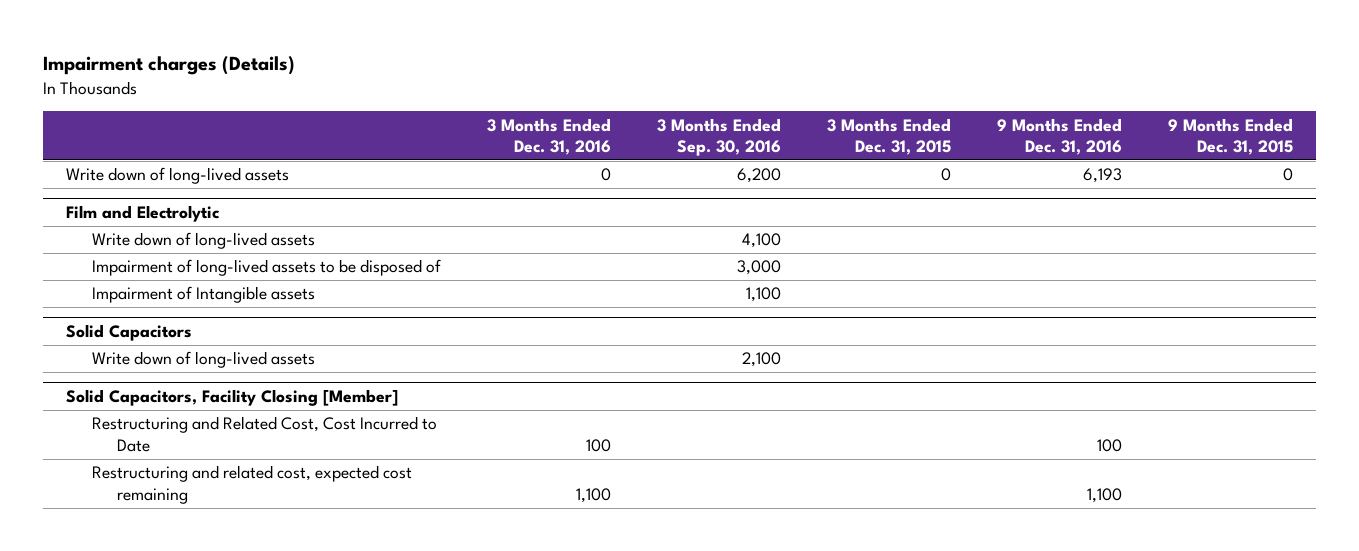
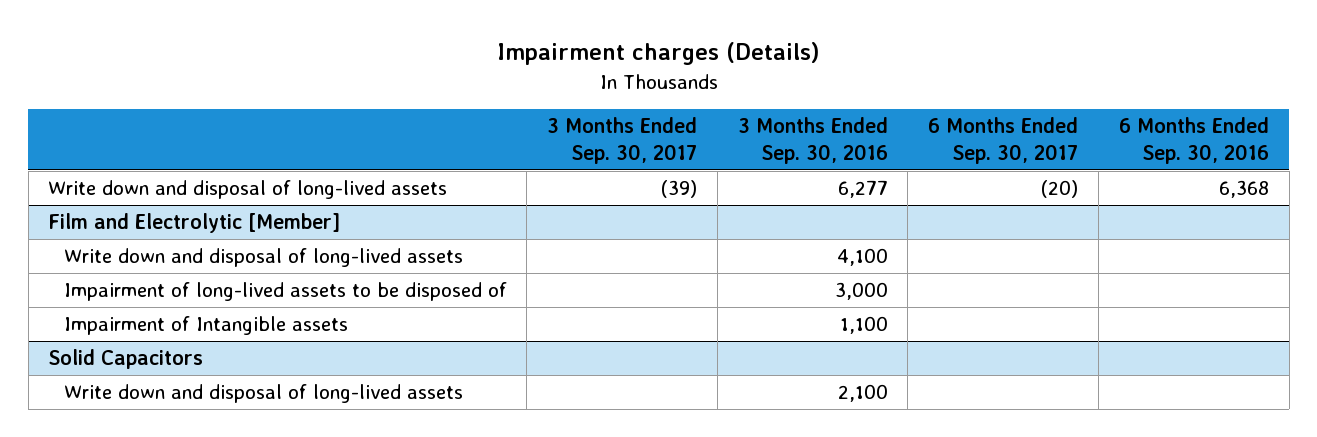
- | 3 Months Ended Dec. 31, 2016 | 3 Months Ended Sep. 30, 2016 | 3 Months Ended Dec. 31, 2015 | 9 Months Ended Dec. 31, 2016 | 9 Months Ended Dec. 31, 2015
+ | 3 Months Ended Sep. 30, 2017 | 3 Months Ended Sep. 30, 2016 | 6 Months Ended Sep. 30, 2017 | 6 Months Ended Sep. 30, 2016
- Write down of long-lived assets | 0 | 6,200 | 0 | 6,193 | 0
- Film and Electrolytic
- Write down of long-lived assets | | 4,100 | | |
+ Write down and disposal of long-lived assets | (39) | 6,277 | (20) | 6,368
+ Film and Electrolytic [Member]
+ Write down and disposal of long-lived assets | | 4,100 | |
@ Solid Capacitors
- Write down of long-lived assets | | 2,100 | | |
- Solid Capacitors, Facility Closing [Member]
- Restructuring and Related Cost, Cost Incurred to Date | 100 | | | 100 |
- Restructuring and related cost, expected cost remaining | 1,100 | | | 1,100 |
@ Solid Capacitors
+ Write down and disposal of long-lived assets | | 2,100 | |

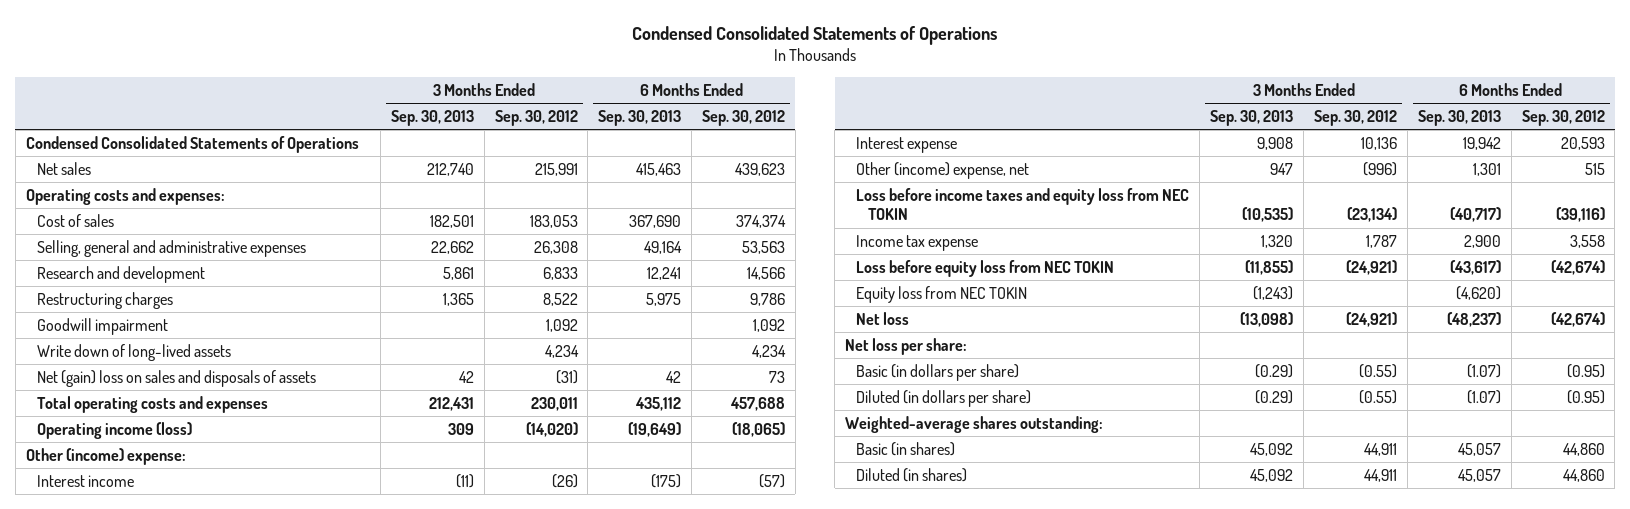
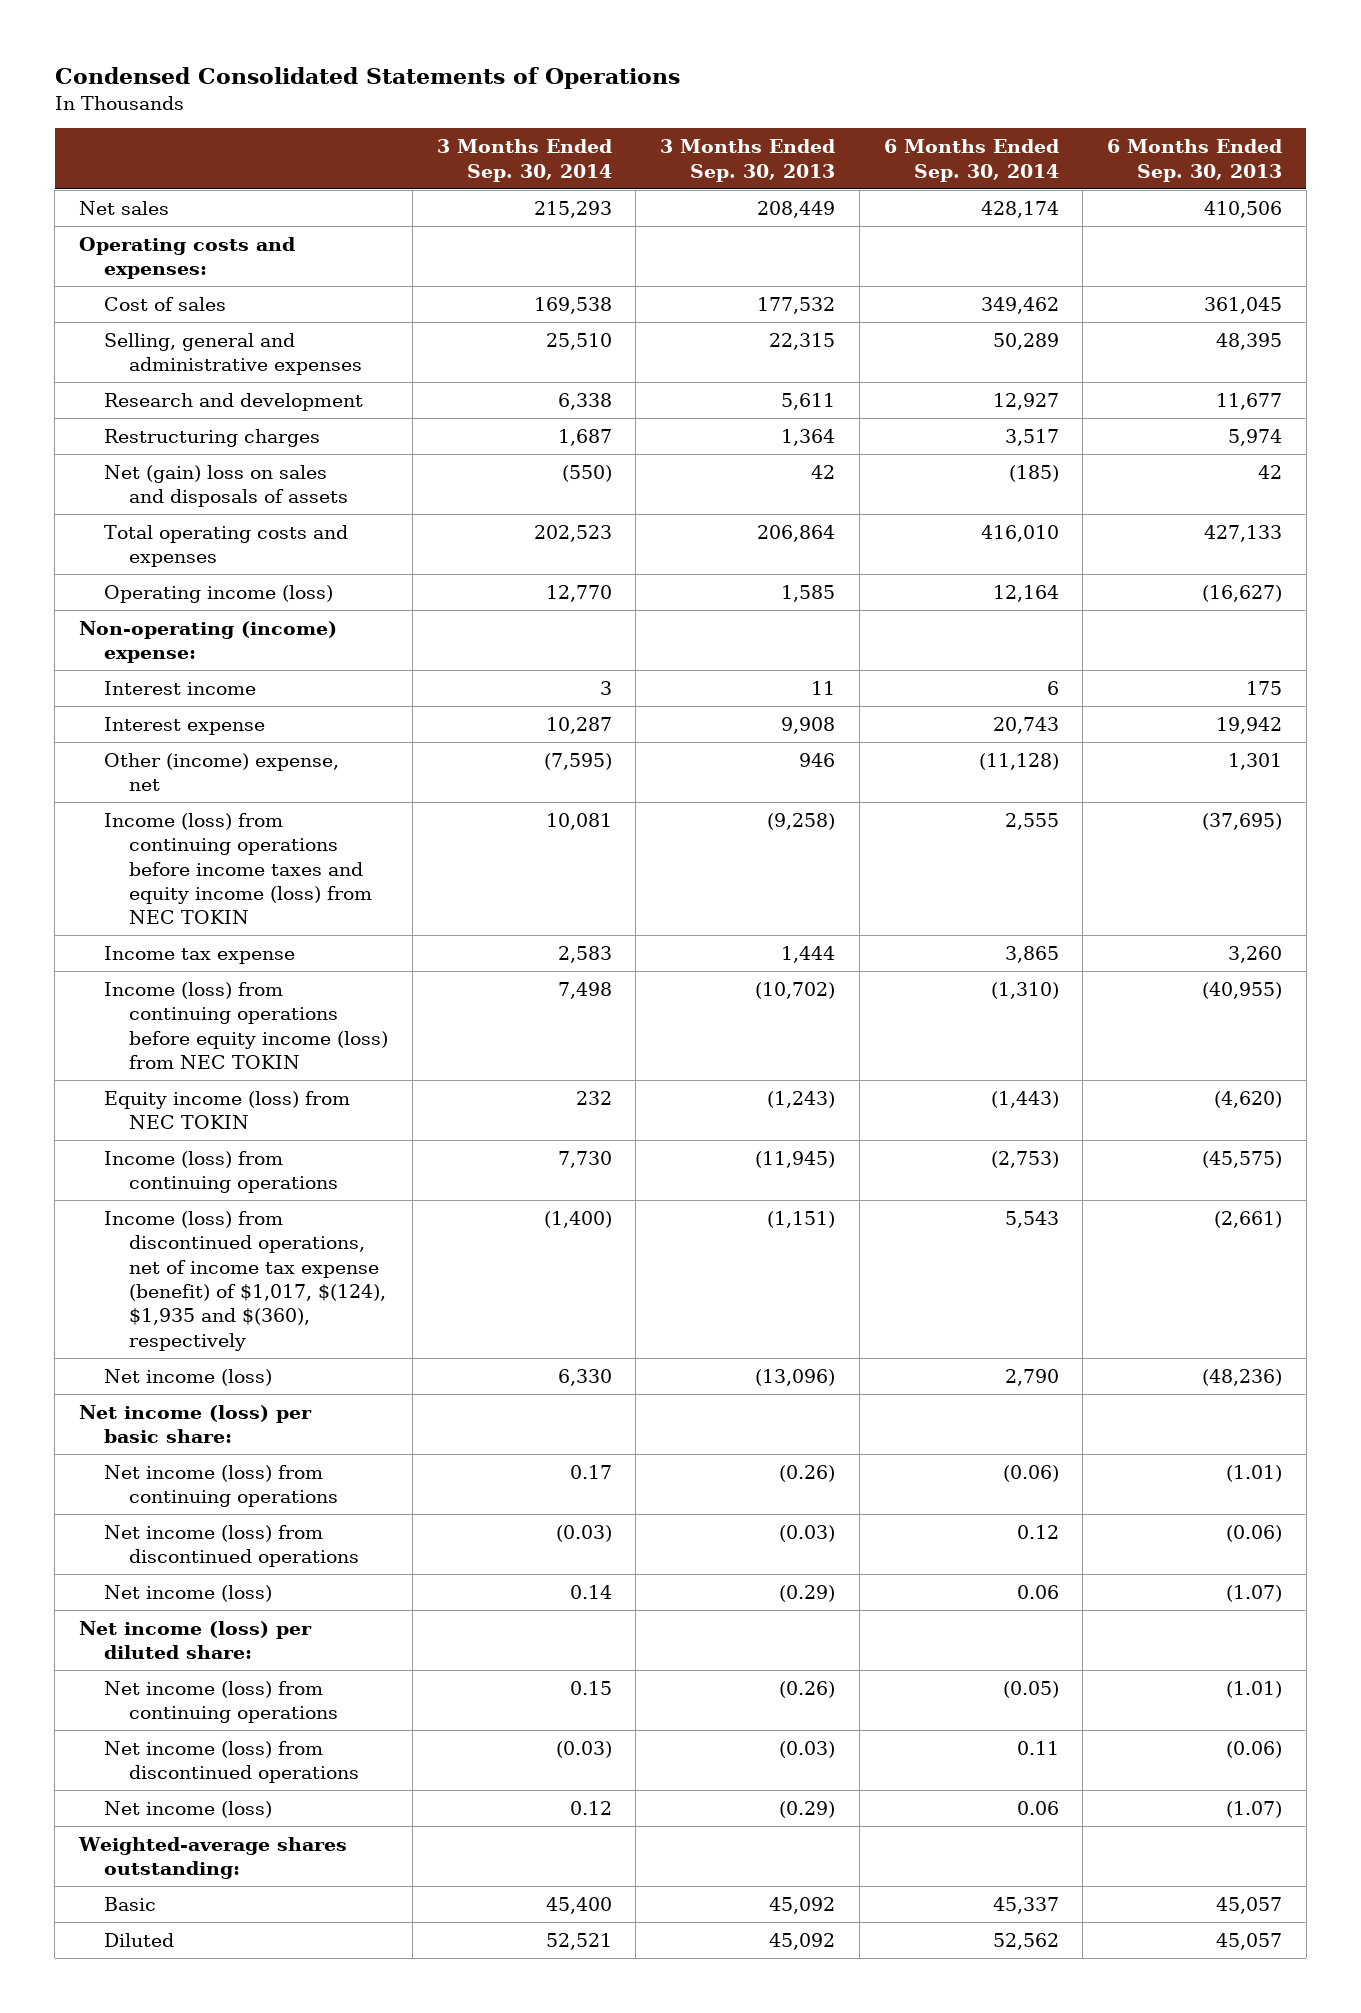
- | 3 Months Ended Sep. 30, 2013 | 3 Months Ended Sep. 30, 2012 | 6 Months Ended Sep. 30, 2013 | 6 Months Ended Sep. 30, 2012
+ | 3 Months Ended Sep. 30, 2014 | 3 Months Ended Sep. 30, 2013 | 6 Months Ended Sep. 30, 2014 | 6 Months Ended Sep. 30, 2013
- Condensed Consolidated Statements of Operations
- Net sales | 212,740 | 215,991 | 415,463 | 439,623
+ Net sales | 215,293 | 208,449 | 428,174 | 410,506
- Cost of sales | 182,501 | 183,053 | 367,690 | 374,374
- Selling, general and administrative expenses | 22,662 | 26,308 | 49,164 | 53,563
- Research and development | 5,861 | 6,833 | 12,241 | 14,566
- Restructuring charges | 1,365 | 8,522 | 5,975 | 9,786
- Goodwill impairment | | 1,092 | | 1,092
- Write down of long-lived assets | | 4,234 | | 4,234
+ Cost of sales | 169,538 | 177,532 | 349,462 | 361,045
+ Selling, general and administrative expenses | 25,510 | 22,315 | 50,289 | 48,395
+ Research and development | 6,338 | 5,611 | 12,927 | 11,677
+ Restructuring charges | 1,687 | 1,364 | 3,517 | 5,974
- Total operating costs and expenses | 212,431 | 230,011 | 435,112 | 457,688
- Operating income (loss) | 309 | (14,020) | (19,649) | (18,065)
- Other (income) expense:
- Interest income | (11) | (26) | (175) | (57)
+ Total operating costs and expenses | 202,523 | 206,864 | 416,010 | 427,133
+ Operating income (loss) | 12,770 | 1,585 | 12,164 | (16,627)
+ Non-operating (income) expense:
+ Interest income | 3 | 11 | 6 | 175
- Other (income) expense, net | 947 | (996) | 1,301 | 515
- Loss before income taxes and equity loss from NEC TOKIN | (10,535) | (23,134) | (40,717) | (39,116)
- Income tax expense | 1,320 | 1,787 | 2,900 | 3,558
- Loss before equity loss from NEC TOKIN | (11,855) | (24,921) | (43,617) | (42,674)
- Equity loss from NEC TOKIN | (1,243) | | (4,620) |
- Net loss | (13,098) | (24,921) | (48,237) | (42,674)
- Net loss per share:
- Basic (in dollars per share) | (0.29) | (0.55) | (1.07) | (0.95)
- Diluted (in dollars per share) | (0.29) | (0.55) | (1.07) | (0.95)
+ Other (income) expense, net | (7,595) | 946 | (11,128) | 1,301
+ Income (loss) from continuing operations before income taxes and equity income (loss) from NEC TOKIN | 10,081 | (9,258) | 2,555 | (37,695)
+ Income tax expense | 2,583 | 1,444 | 3,865 | 3,260
+ Income (loss) from continuing operations before equity income (loss) from NEC TOKIN | 7,498 | (10,702) | (1,310) | (40,955)
+ Equity income (loss) from NEC TOKIN | 232 | (1,243) | (1,443) | (4,620)
+ Income (loss) from continuing operations | 7,730 | (11,945) | (2,753) | (45,575)
+ Income (loss) from discontinued operations, net of income tax expense (benefit) of $1,017, $(124), $1,935 and $(360), respectively | (1,400) | (1,151) | 5,543 | (2,661)
+ Net income (loss) | 6,330 | (13,096) | 2,790 | (48,236)
+ Net income (loss) per basic share:
+ Net income (loss) from continuing operations | 0.17 | (0.26) | (0.06) | (1.01)
+ Net income (loss) from discontinued operations | (0.03) | (0.03) | 0.12 | (0.06)
+ Net income (loss) | 0.14 | (0.29) | 0.06 | (1.07)
+ Net income (loss) per diluted share:
+ Net income (loss) from continuing operations | 0.15 | (0.26) | (0.05) | (1.01)
+ Net income (loss) from discontinued operations | (0.03) | (0.03) | 0.11 | (0.06)
+ Net income (loss) | 0.12 | (0.29) | 0.06 | (1.07)
- Basic (in shares) | 45,092 | 44,911 | 45,057 | 44,860
- Diluted (in shares) | 45,092 | 44,911 | 45,057 | 44,860
+ Basic | 45,400 | 45,092 | 45,337 | 45,057
+ Diluted | 52,521 | 45,092 | 52,562 | 45,057

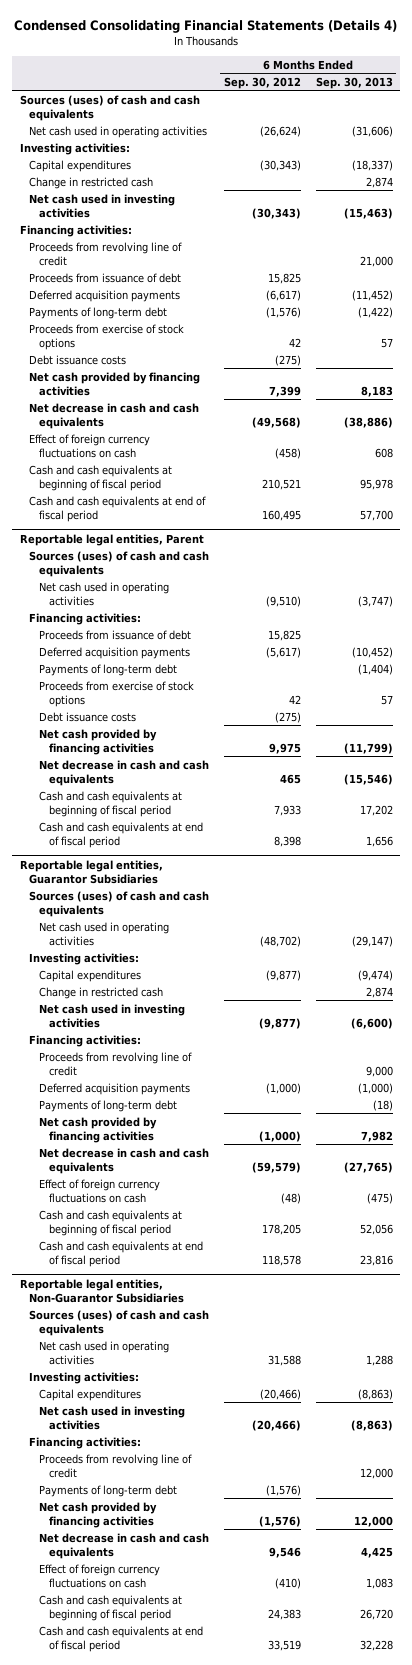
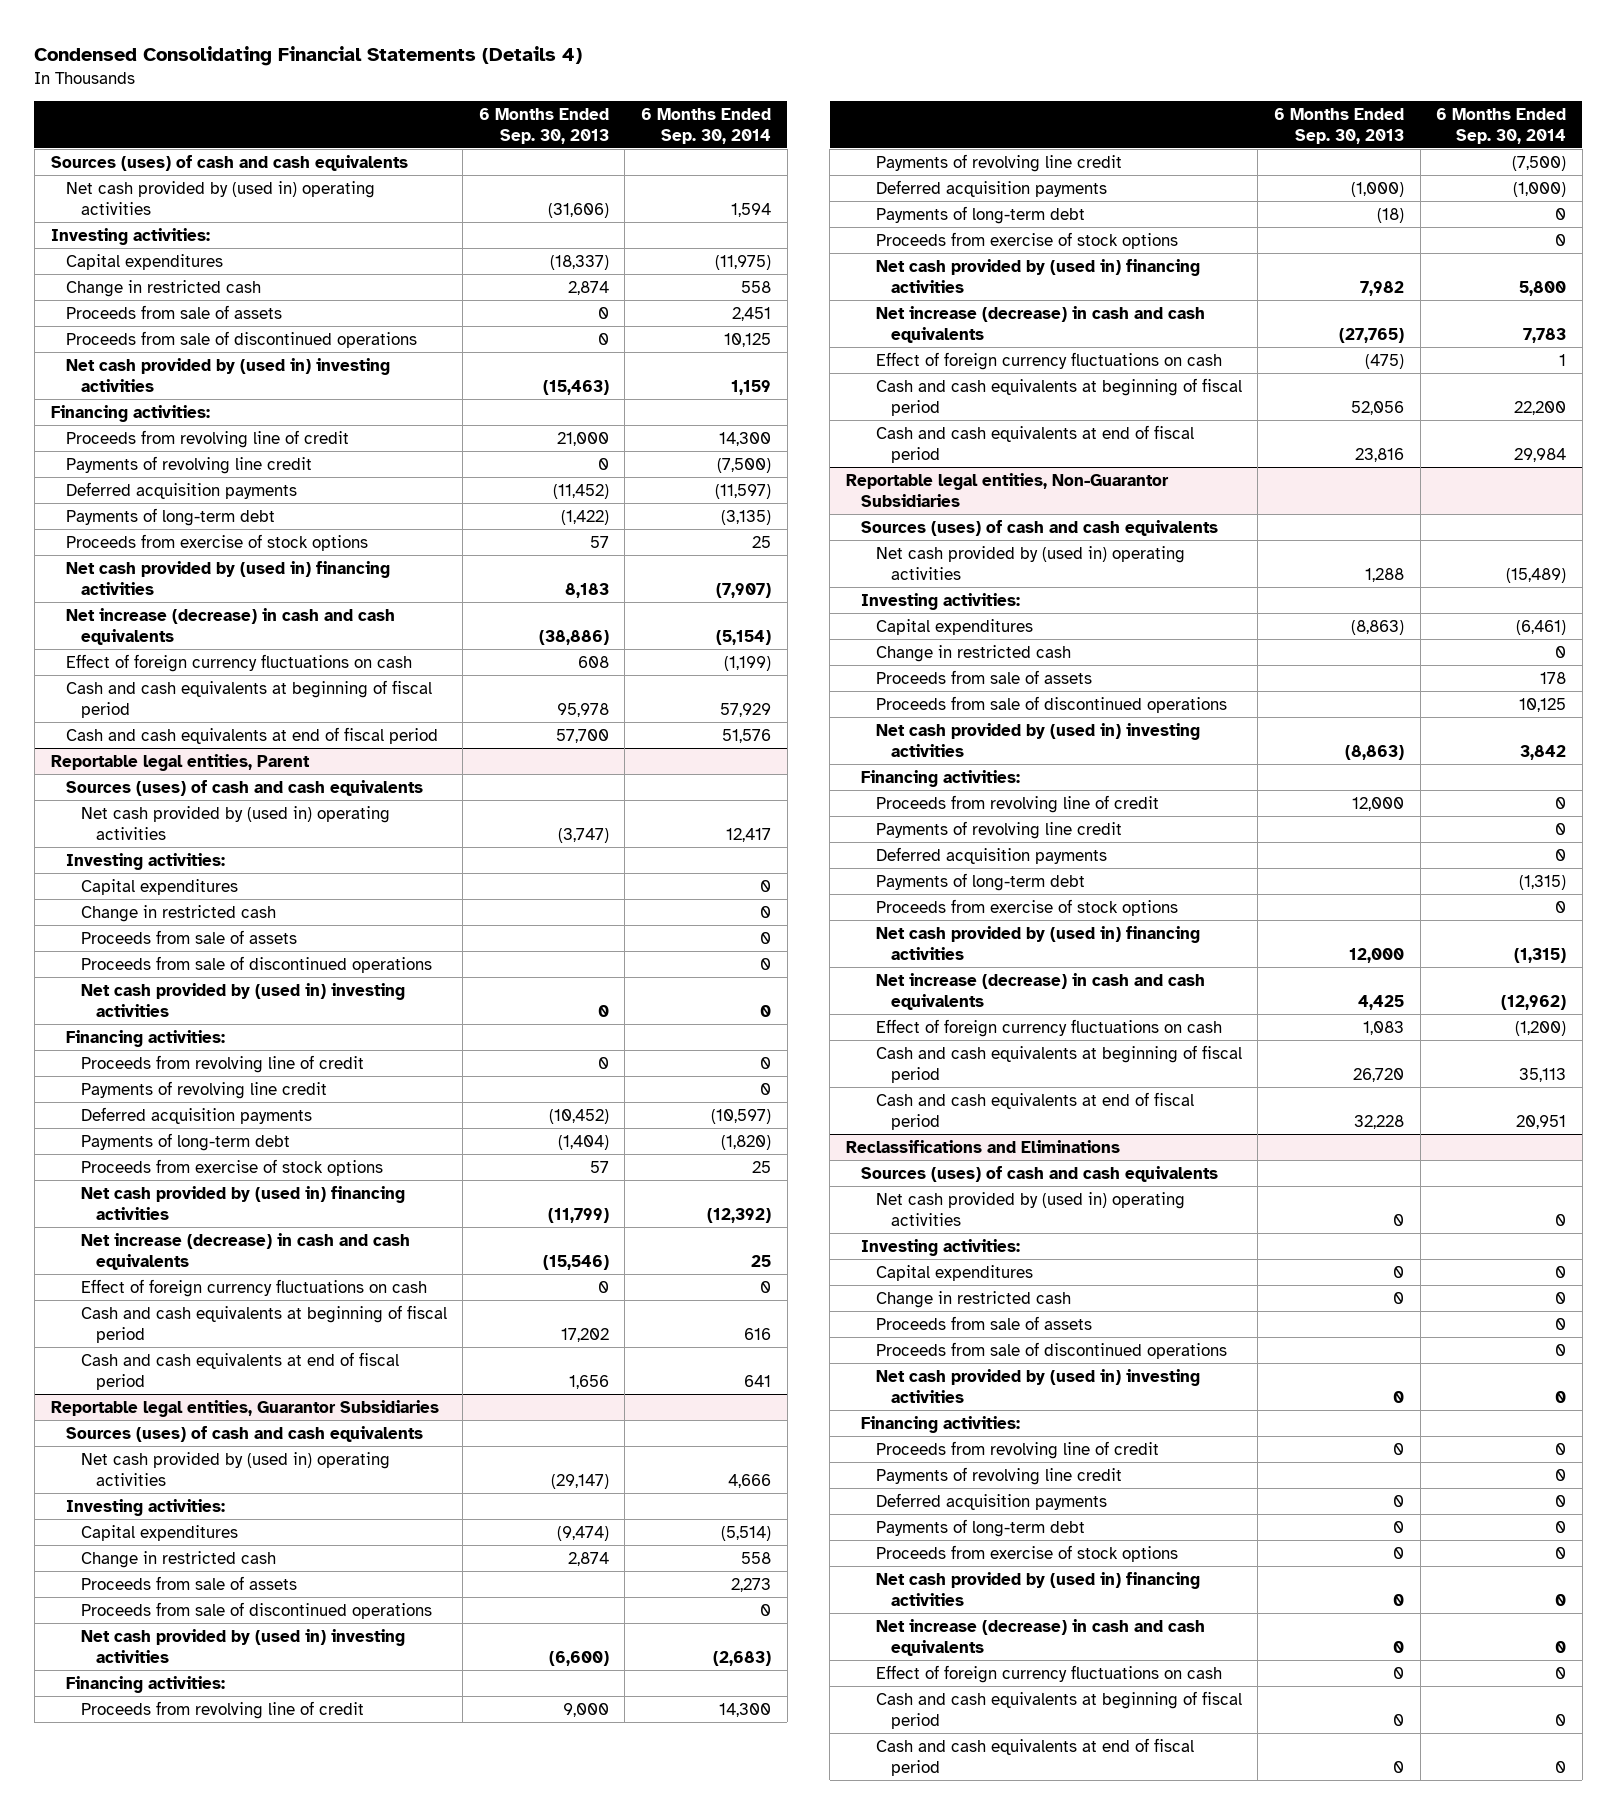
- | 6 Months Ended Sep. 30, 2012 | 6 Months Ended Sep. 30, 2013
+ | 6 Months Ended Sep. 30, 2013 | 6 Months Ended Sep. 30, 2014
- Net cash used in operating activities | (26,624) | (31,606)
+ Net cash provided by (used in) operating activities | (31,606) | 1,594
- Net cash used in investing activities | (30,343) | (15,463)
+ Proceeds from sale of assets | 0 | 2,451
+ Proceeds from sale of discontinued operations | 0 | 10,125
+ Net cash provided by (used in) investing activities | (15,463) | 1,159
- Proceeds from issuance of debt | 15,825 |
+ Payments of revolving line credit | 0 | (7,500)
- Debt issuance costs | (275) |
- Net cash provided by financing activities | 7,399 | 8,183
- Net decrease in cash and cash equivalents | (49,568) | (38,886)
+ Net cash provided by (used in) financing activities | 8,183 | (7,907)
+ Net increase (decrease) in cash and cash equivalents | (38,886) | (5,154)
@ Reportable legal entities, Parent
- Net cash used in operating activities | (9,510) | (3,747)
+ Net cash provided by (used in) operating activities | (3,747) | 12,417
+ Investing activities:
+ Capital expenditures | | 0
+ Change in restricted cash | | 0
+ Proceeds from sale of assets | | 0
+ Proceeds from sale of discontinued operations | | 0
+ Net cash provided by (used in) investing activities | 0 | 0
- Proceeds from issuance of debt | 15,825 |
+ Proceeds from revolving line of credit | 0 | 0
+ Payments of revolving line credit | | 0
- Debt issuance costs | (275) |
- Net cash provided by financing activities | 9,975 | (11,799)
- Net decrease in cash and cash equivalents | 465 | (15,546)
+ Net cash provided by (used in) financing activities | (11,799) | (12,392)
+ Net increase (decrease) in cash and cash equivalents | (15,546) | 25
+ Effect of foreign currency fluctuations on cash | 0 | 0
@ Reportable legal entities, Guarantor Subsidiaries
- Net cash used in operating activities | (48,702) | (29,147)
+ Net cash provided by (used in) operating activities | (29,147) | 4,666
- Net cash used in investing activities | (9,877) | (6,600)
+ Proceeds from sale of assets | | 2,273
+ Proceeds from sale of discontinued operations | | 0
+ Net cash provided by (used in) investing activities | (6,600) | (2,683)
+ Payments of revolving line credit | | (7,500)
- Net cash provided by financing activities | (1,000) | 7,982
- Net decrease in cash and cash equivalents | (59,579) | (27,765)
+ Proceeds from exercise of stock options | | 0
+ Net cash provided by (used in) financing activities | 7,982 | 5,800
+ Net increase (decrease) in cash and cash equivalents | (27,765) | 7,783
@ Reportable legal entities, Non-Guarantor Subsidiaries
- Net cash used in operating activities | 31,588 | 1,288
+ Net cash provided by (used in) operating activities | 1,288 | (15,489)
- Net cash used in investing activities | (20,466) | (8,863)
+ Change in restricted cash | | 0
+ Proceeds from sale of assets | | 178
+ Proceeds from sale of discontinued operations | | 10,125
+ Net cash provided by (used in) investing activities | (8,863) | 3,842
+ Payments of revolving line credit | | 0
+ Deferred acquisition payments | | 0
- Net cash provided by financing activities | (1,576) | 12,000
- Net decrease in cash and cash equivalents | 9,546 | 4,425
+ Proceeds from exercise of stock options | | 0
+ Net cash provided by (used in) financing activities | 12,000 | (1,315)
+ Net increase (decrease) in cash and cash equivalents | 4,425 | (12,962)
+ Reclassifications and Eliminations
+ Sources (uses) of cash and cash equivalents
+ Net cash provided by (used in) operating activities | 0 | 0
+ Investing activities:
+ Capital expenditures | 0 | 0
+ Change in restricted cash | 0 | 0
+ Proceeds from sale of assets | | 0
+ Proceeds from sale of discontinued operations | | 0
+ Net cash provided by (used in) investing activities | 0 | 0
+ Financing activities:
+ Proceeds from revolving line of credit | 0 | 0
+ Payments of revolving line credit | | 0
+ Deferred acquisition payments | 0 | 0
+ Payments of long-term debt | 0 | 0
+ Proceeds from exercise of stock options | 0 | 0
+ Net cash provided by (used in) financing activities | 0 | 0
+ Net increase (decrease) in cash and cash equivalents | 0 | 0
+ Effect of foreign currency fluctuations on cash | 0 | 0
+ Cash and cash equivalents at beginning of fiscal period | 0 | 0
+ Cash and cash equivalents at end of fiscal period | 0 | 0

